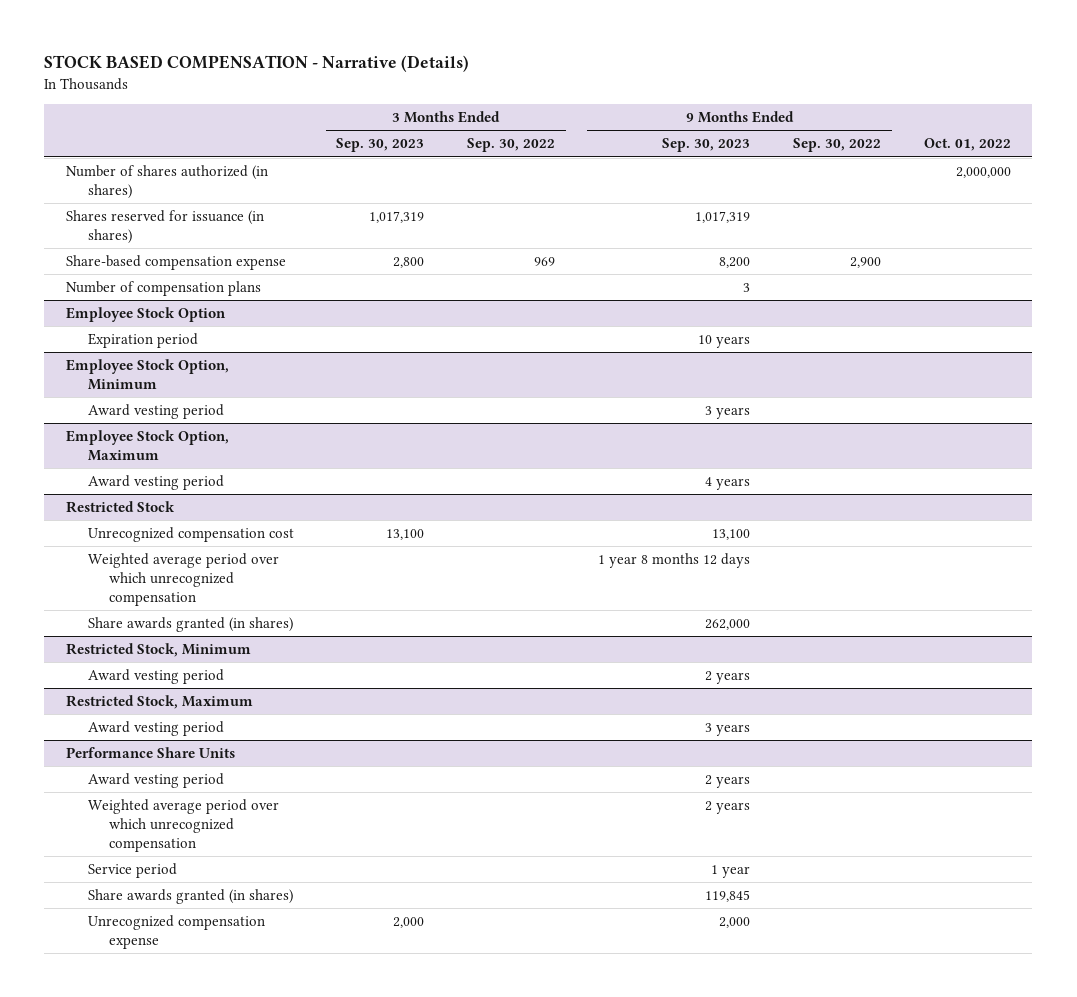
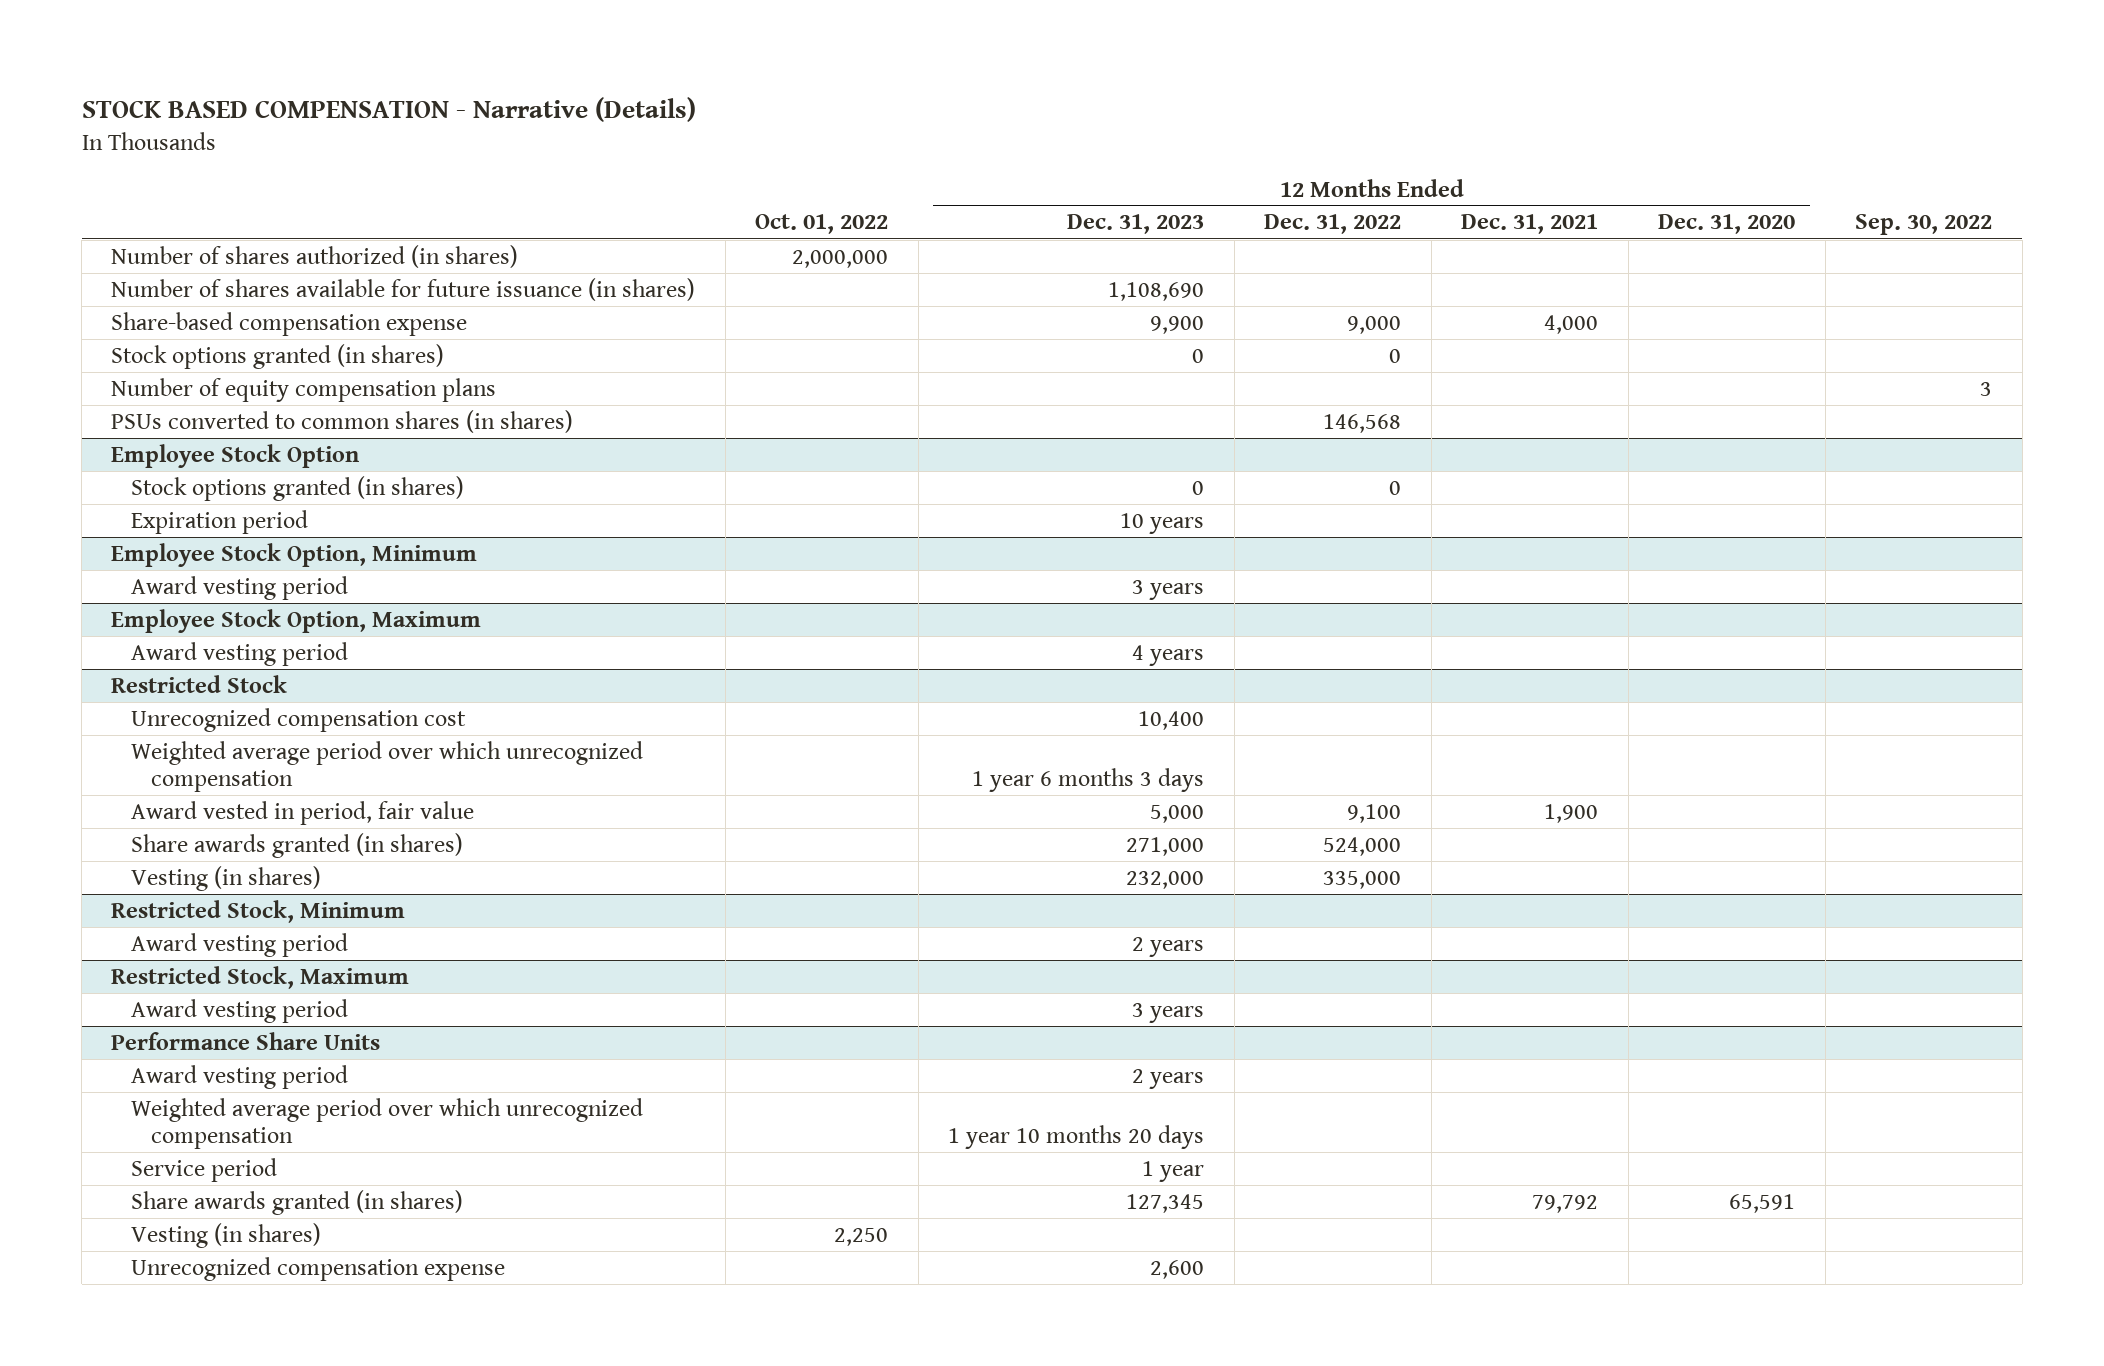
- | 3 Months Ended Sep. 30, 2023 | 3 Months Ended Sep. 30, 2022 | 9 Months Ended Sep. 30, 2023 | 9 Months Ended Sep. 30, 2022 | Oct. 01, 2022
+ | Oct. 01, 2022 | 12 Months Ended Dec. 31, 2023 | 12 Months Ended Dec. 31, 2022 | 12 Months Ended Dec. 31, 2021 | 12 Months Ended Dec. 31, 2020 | Sep. 30, 2022
- Shares reserved for issuance (in shares) | 1,017,319 | | 1,017,319 | |
+ Number of shares available for future issuance (in shares) | | 1,108,690 | | | |
- Number of compensation plans | | | 3 | |
+ Stock options granted (in shares) | | 0 | 0 | | |
+ Number of equity compensation plans | | | | | | 3
+ PSUs converted to common shares (in shares) | | | 146,568 | | |
@ Employee Stock Option
+ Stock options granted (in shares) | | 0 | 0 | | |
@ Restricted Stock
+ Award vested in period, fair value | | 5,000 | 9,100 | 1,900 | |
+ Vesting (in shares) | | 232,000 | 335,000 | | |
@ Performance Share Units
+ Vesting (in shares) | 2,250 | | | | |

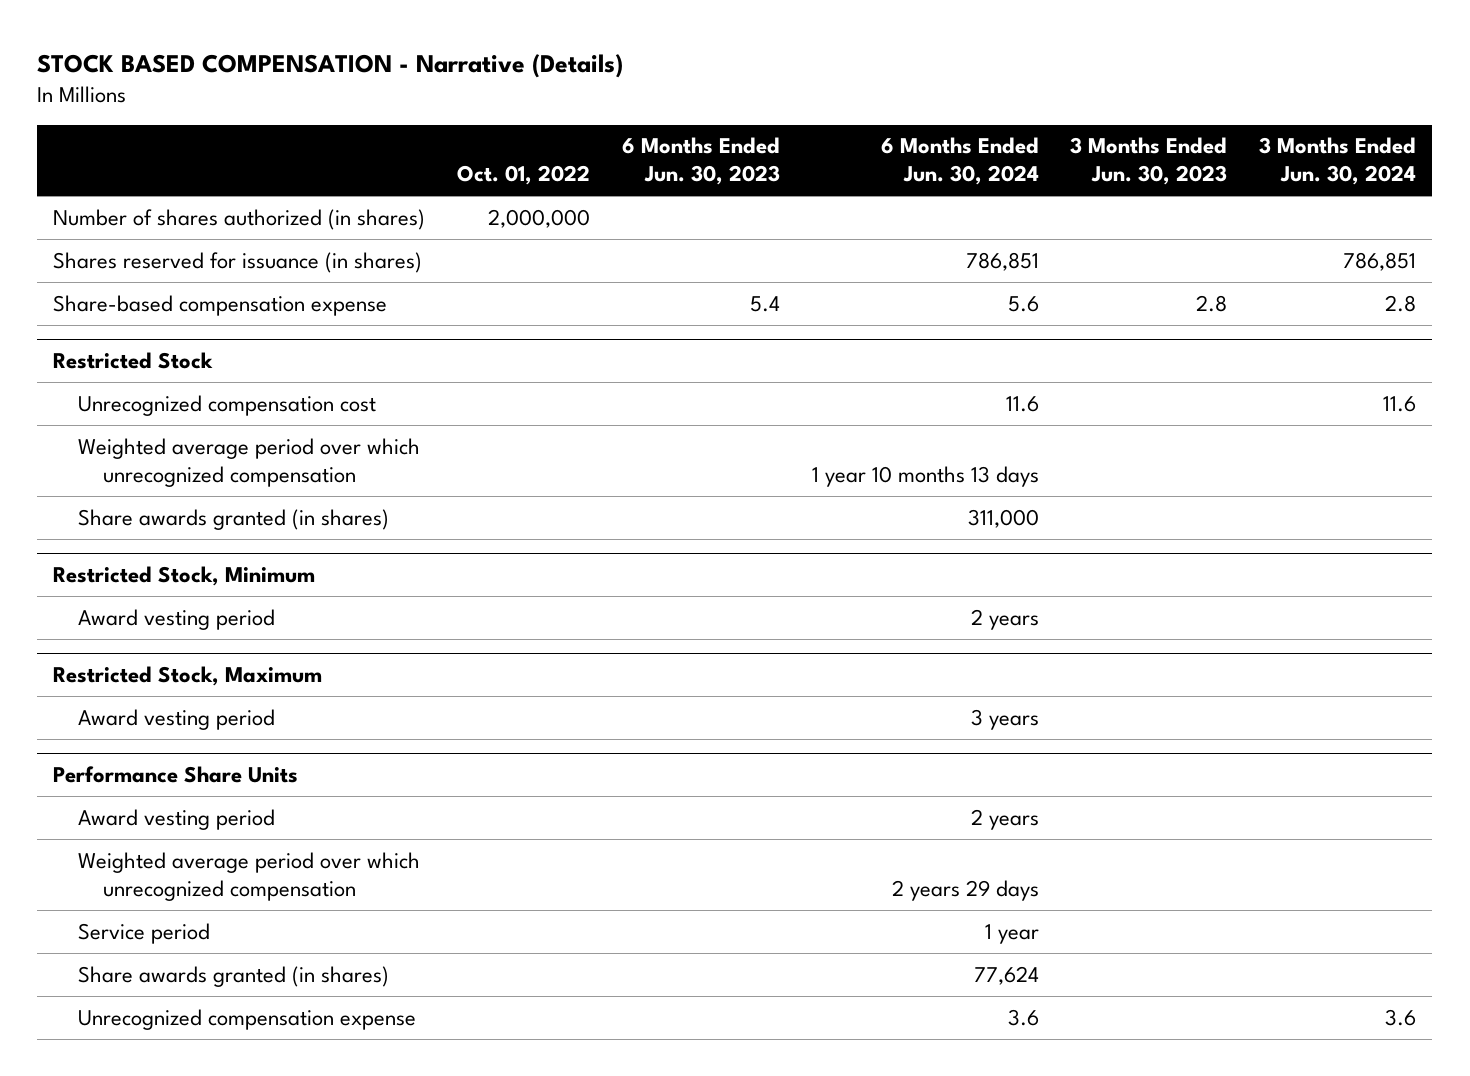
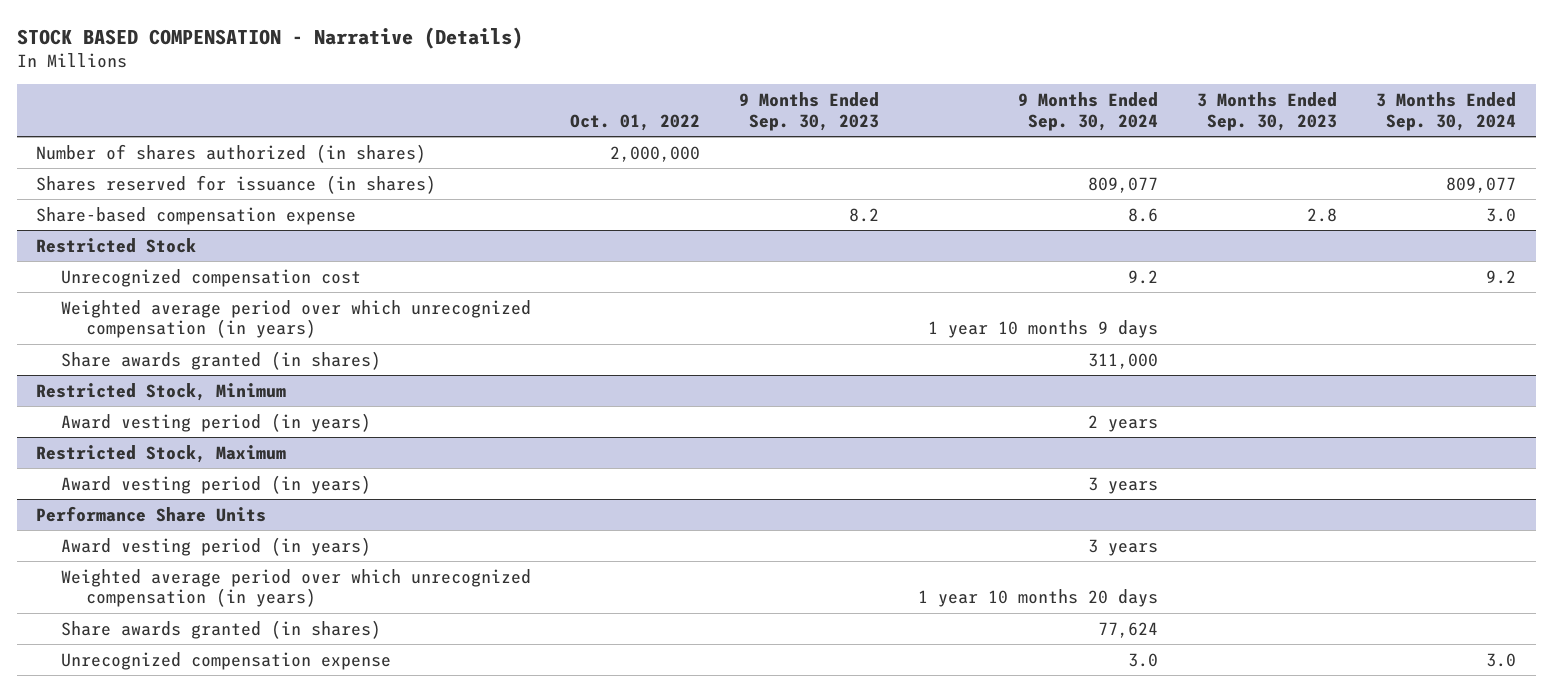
- | Oct. 01, 2022 | 6 Months Ended Jun. 30, 2023 | 6 Months Ended Jun. 30, 2024 | 3 Months Ended Jun. 30, 2023 | 3 Months Ended Jun. 30, 2024
+ | Oct. 01, 2022 | 9 Months Ended Sep. 30, 2023 | 9 Months Ended Sep. 30, 2024 | 3 Months Ended Sep. 30, 2023 | 3 Months Ended Sep. 30, 2024
@ Restricted Stock
- Weighted average period over which unrecognized compensation | | | 1 year 10 months 13 days | |
+ Weighted average period over which unrecognized compensation (in years) | | | 1 year 10 months 9 days | |
@ Restricted Stock, Minimum
- Award vesting period | | | 2 years | |
+ Award vesting period (in years) | | | 2 years | |
@ Restricted Stock, Maximum
- Award vesting period | | | 3 years | |
+ Award vesting period (in years) | | | 3 years | |
@ Performance Share Units
- Award vesting period | | | 2 years | |
- Weighted average period over which unrecognized compensation | | | 2 years 29 days | |
- Service period | | | 1 year | |
+ Award vesting period (in years) | | | 3 years | |
+ Weighted average period over which unrecognized compensation (in years) | | | 1 year 10 months 20 days | |

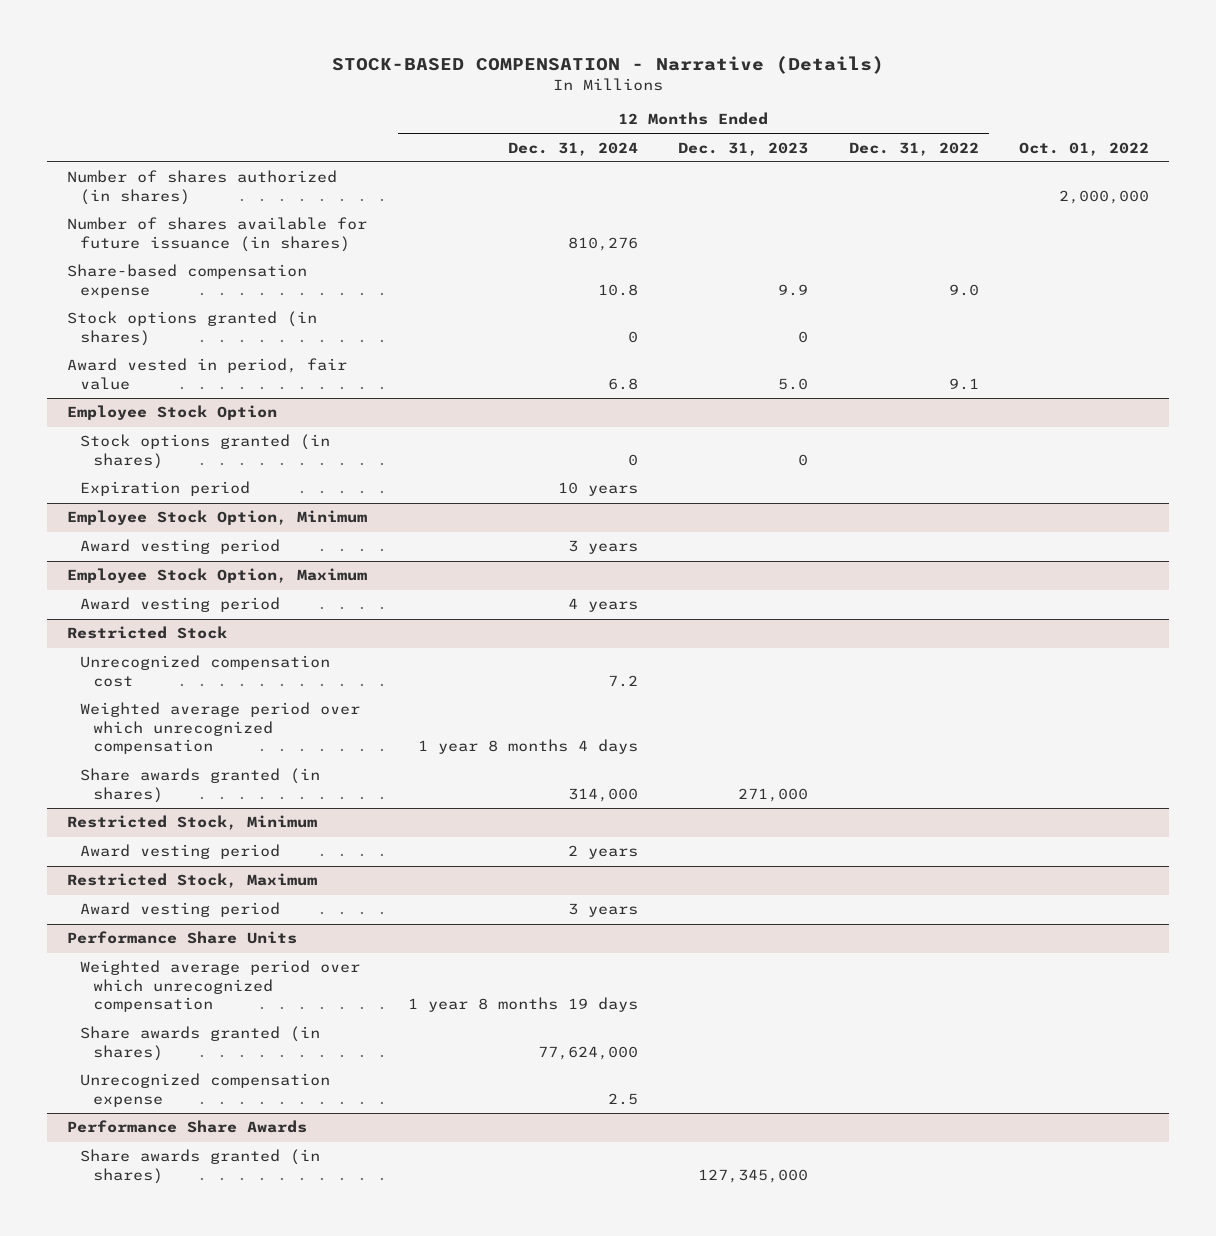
- STOCK BASED COMPENSATION - Narrative (Details)
+ STOCK-BASED COMPENSATION - Narrative (Details)
- | Oct. 01, 2022 | 9 Months Ended Sep. 30, 2023 | 9 Months Ended Sep. 30, 2024 | 3 Months Ended Sep. 30, 2023 | 3 Months Ended Sep. 30, 2024
+ | 12 Months Ended Dec. 31, 2024 | 12 Months Ended Dec. 31, 2023 | 12 Months Ended Dec. 31, 2022 | Oct. 01, 2022
- Shares reserved for issuance (in shares) | | | 809,077 | | 809,077
+ Number of shares available for future issuance (in shares) | 810,276 | | |
+ Stock options granted (in shares) | 0 | 0 | |
+ Award vested in period, fair value | 6.8 | 5.0 | 9.1 |
+ Employee Stock Option
+ Stock options granted (in shares) | 0 | 0 | |
+ Expiration period | 10 years | | |
+ Employee Stock Option, Minimum
+ Award vesting period | 3 years | | |
+ Employee Stock Option, Maximum
+ Award vesting period | 4 years | | |
@ Restricted Stock
- Weighted average period over which unrecognized compensation (in years) | | | 1 year 10 months 9 days | |
+ Weighted average period over which unrecognized compensation | 1 year 8 months 4 days | | |
@ Restricted Stock, Minimum
- Award vesting period (in years) | | | 2 years | |
+ Award vesting period | 2 years | | |
@ Restricted Stock, Maximum
- Award vesting period (in years) | | | 3 years | |
+ Award vesting period | 3 years | | |
@ Performance Share Units
- Award vesting period (in years) | | | 3 years | |
- Weighted average period over which unrecognized compensation (in years) | | | 1 year 10 months 20 days | |
+ Weighted average period over which unrecognized compensation | 1 year 8 months 19 days | | |
+ Performance Share Awards
+ Share awards granted (in shares) | | 127,345,000 | |

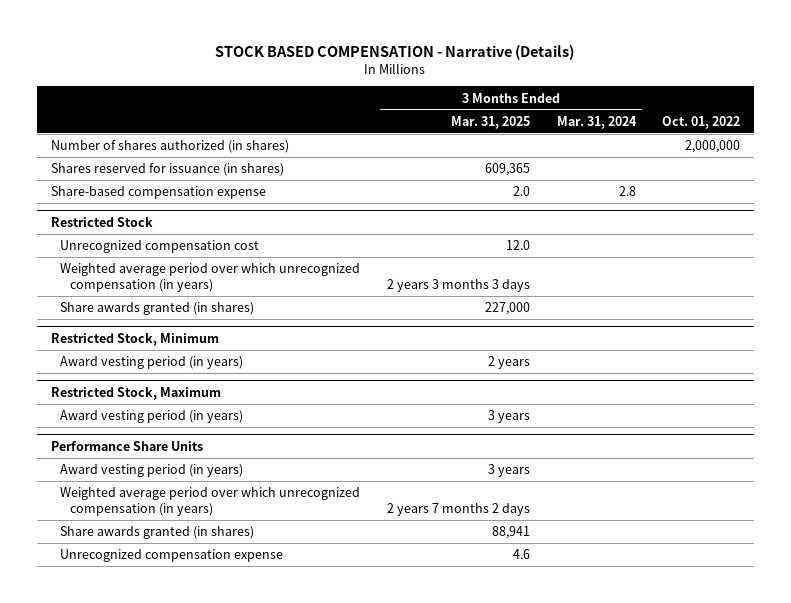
- STOCK-BASED COMPENSATION - Narrative (Details)
+ STOCK BASED COMPENSATION - Narrative (Details)
- | 12 Months Ended Dec. 31, 2024 | 12 Months Ended Dec. 31, 2023 | 12 Months Ended Dec. 31, 2022 | Oct. 01, 2022
+ | 3 Months Ended Mar. 31, 2025 | 3 Months Ended Mar. 31, 2024 | Oct. 01, 2022
- Number of shares available for future issuance (in shares) | 810,276 | | |
+ Shares reserved for issuance (in shares) | 609,365 | |
- Stock options granted (in shares) | 0 | 0 | |
- Award vested in period, fair value | 6.8 | 5.0 | 9.1 |
- Employee Stock Option
- Stock options granted (in shares) | 0 | 0 | |
- Expiration period | 10 years | | |
- Employee Stock Option, Minimum
- Award vesting period | 3 years | | |
- Employee Stock Option, Maximum
- Award vesting period | 4 years | | |
@ Restricted Stock
- Weighted average period over which unrecognized compensation | 1 year 8 months 4 days | | |
+ Weighted average period over which unrecognized compensation (in years) | 2 years 3 months 3 days | |
@ Restricted Stock, Minimum
- Award vesting period | 2 years | | |
+ Award vesting period (in years) | 2 years | |
@ Restricted Stock, Maximum
- Award vesting period | 3 years | | |
+ Award vesting period (in years) | 3 years | |
@ Performance Share Units
- Weighted average period over which unrecognized compensation | 1 year 8 months 19 days | | |
+ Award vesting period (in years) | 3 years | |
+ Weighted average period over which unrecognized compensation (in years) | 2 years 7 months 2 days | |
- Performance Share Awards
- Share awards granted (in shares) | | 127,345,000 | |

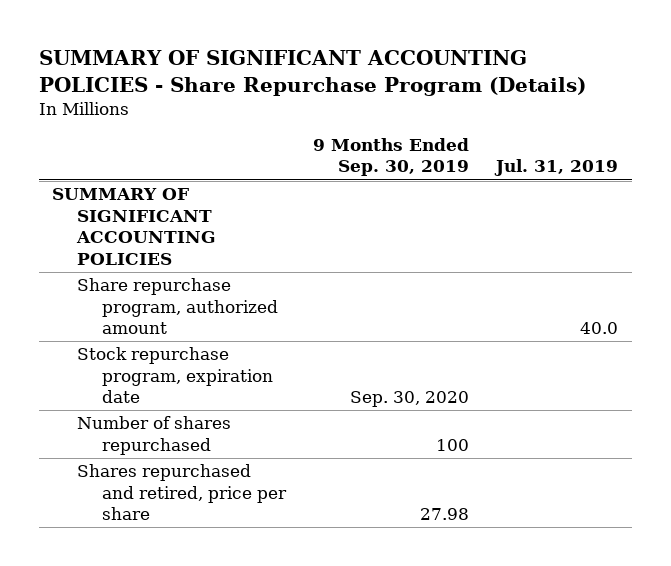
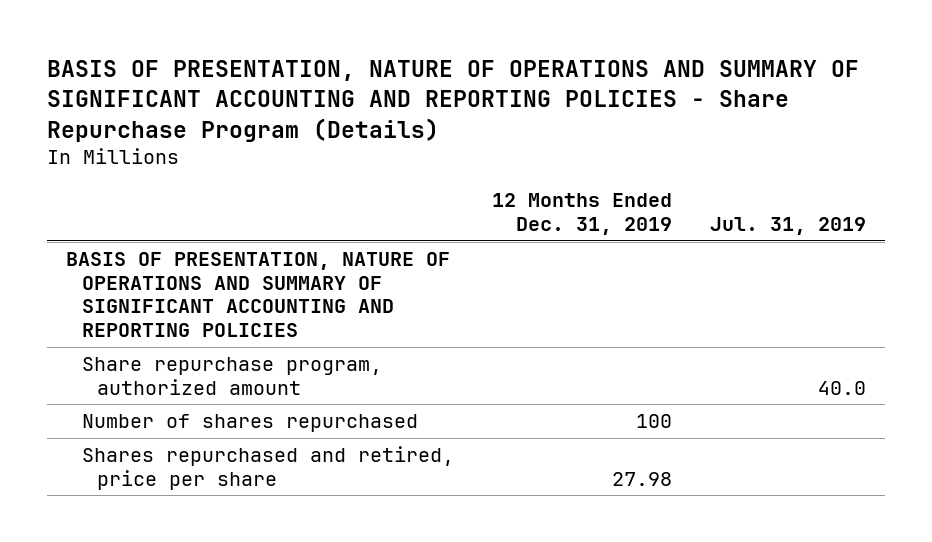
- SUMMARY OF SIGNIFICANT ACCOUNTING POLICIES - Share Repurchase Program (Details)
+ BASIS OF PRESENTATION, NATURE OF OPERATIONS AND SUMMARY OF SIGNIFICANT ACCOUNTING AND REPORTING POLICIES - Share Repurchase Program (Details)
- | 9 Months Ended Sep. 30, 2019 | Jul. 31, 2019
+ | 12 Months Ended Dec. 31, 2019 | Jul. 31, 2019
- SUMMARY OF SIGNIFICANT ACCOUNTING POLICIES
+ BASIS OF PRESENTATION, NATURE OF OPERATIONS AND SUMMARY OF SIGNIFICANT ACCOUNTING AND REPORTING POLICIES
- Stock repurchase program, expiration date | Sep. 30, 2020 |

